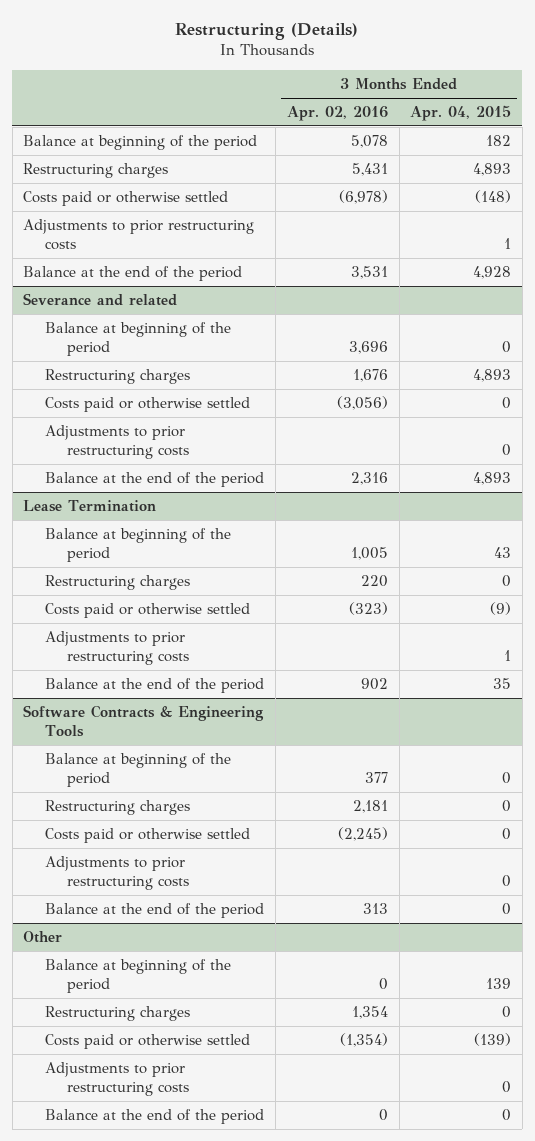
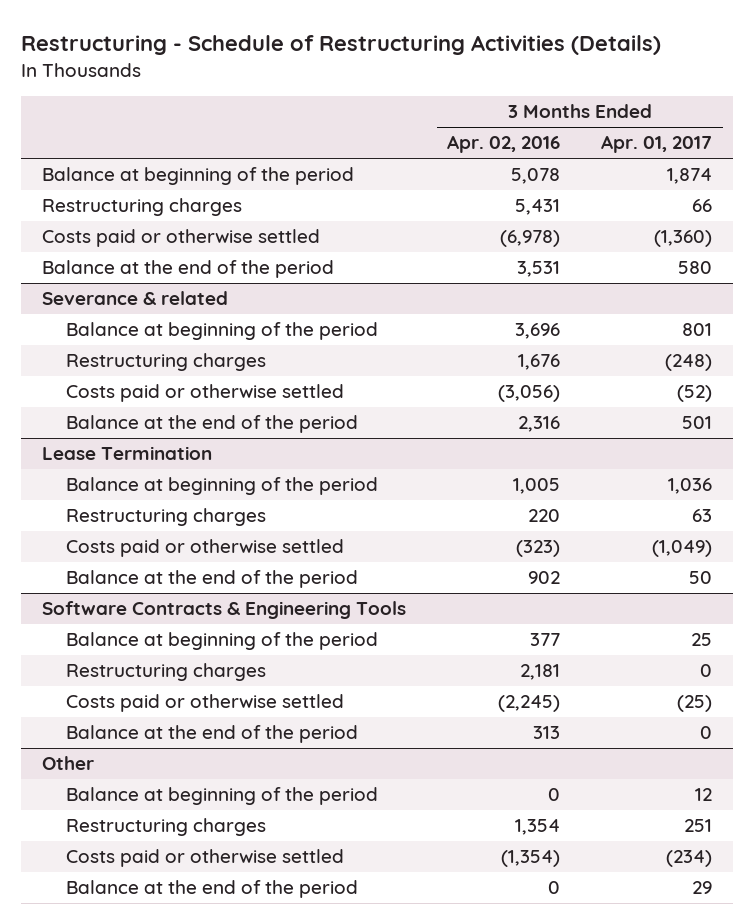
- Restructuring (Details)
+ Restructuring - Schedule of Restructuring Activities (Details)
- | 3 Months Ended Apr. 02, 2016 | 3 Months Ended Apr. 04, 2015
+ | 3 Months Ended Apr. 02, 2016 | 3 Months Ended Apr. 01, 2017
- Adjustments to prior restructuring costs | | 1
- Severance and related
+ Severance & related
- Adjustments to prior restructuring costs | | 0
@ Lease Termination
- Adjustments to prior restructuring costs | | 1
@ Software Contracts & Engineering Tools
- Adjustments to prior restructuring costs | | 0
@ Other
- Adjustments to prior restructuring costs | | 0

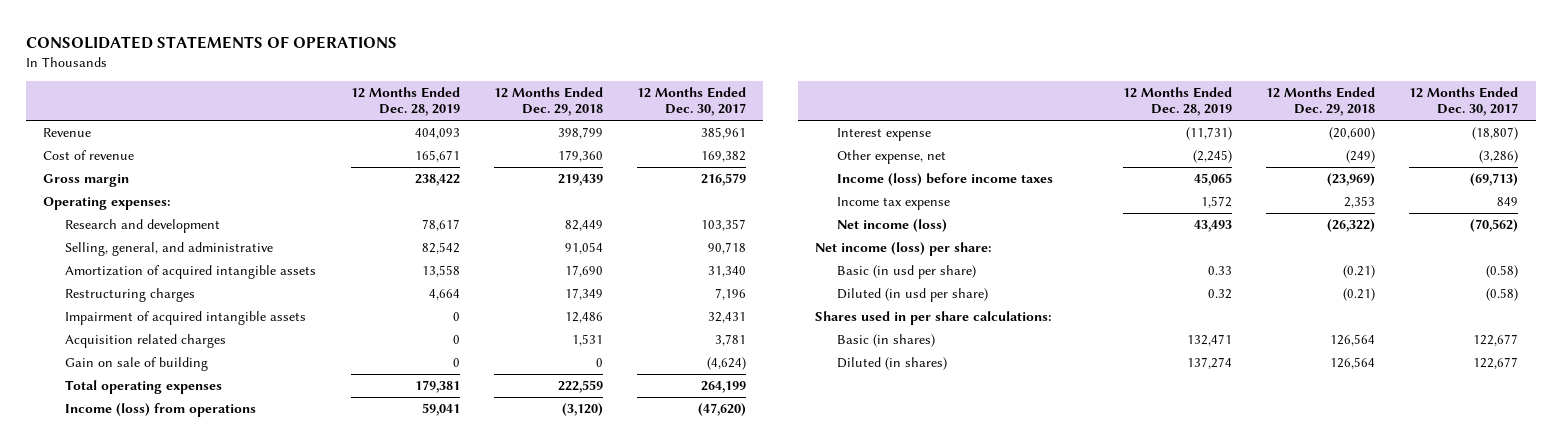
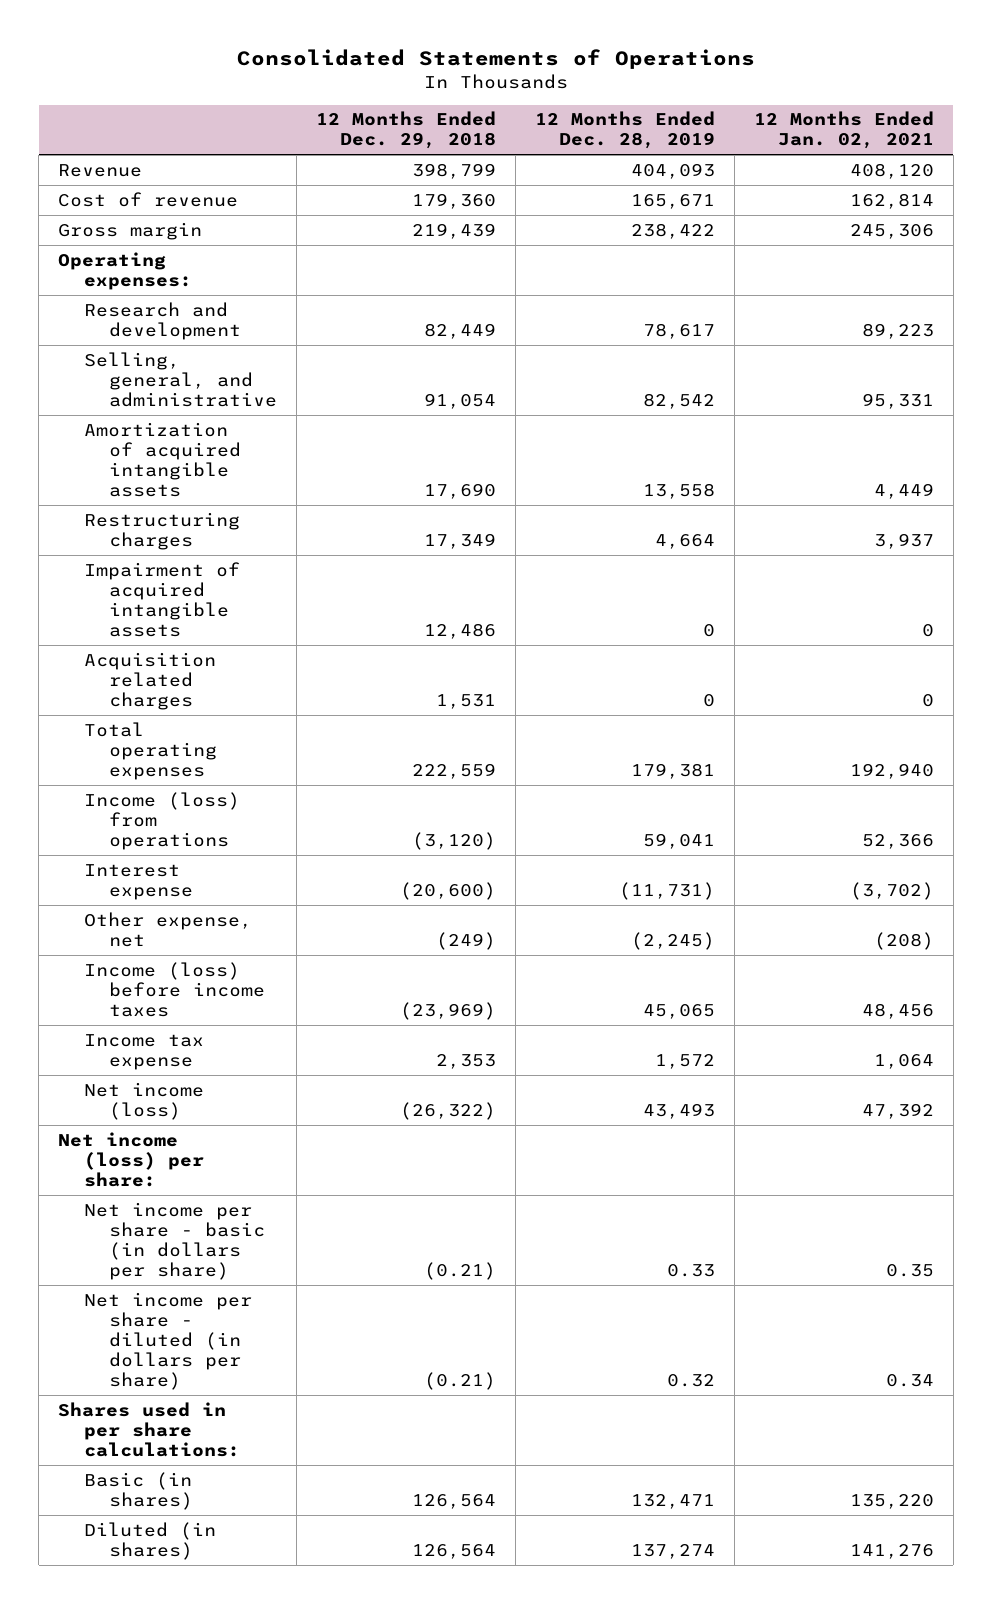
- CONSOLIDATED STATEMENTS OF OPERATIONS
+ Consolidated Statements of Operations
- | 12 Months Ended Dec. 28, 2019 | 12 Months Ended Dec. 29, 2018 | 12 Months Ended Dec. 30, 2017
+ | 12 Months Ended Dec. 29, 2018 | 12 Months Ended Dec. 28, 2019 | 12 Months Ended Jan. 02, 2021
- Gain on sale of building | 0 | 0 | (4,624)
- Basic (in usd per share) | 0.33 | (0.21) | (0.58)
- Diluted (in usd per share) | 0.32 | (0.21) | (0.58)
+ Net income per share - basic (in dollars per share) | (0.21) | 0.33 | 0.35
+ Net income per share - diluted (in dollars per share) | (0.21) | 0.32 | 0.34

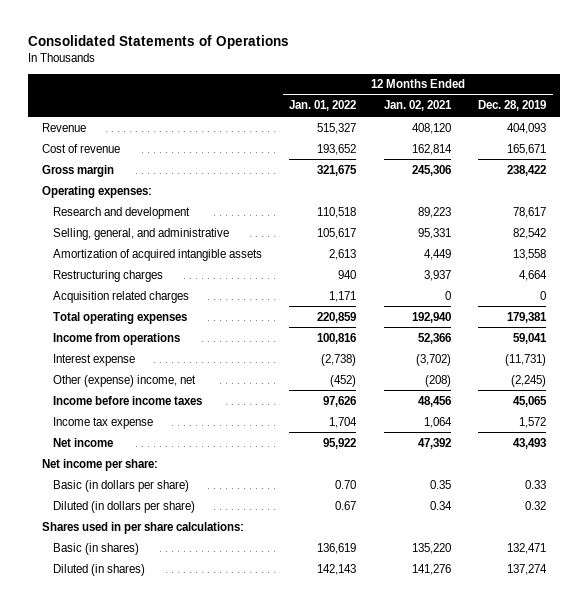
- | 12 Months Ended Dec. 29, 2018 | 12 Months Ended Dec. 28, 2019 | 12 Months Ended Jan. 02, 2021
+ | 12 Months Ended Jan. 01, 2022 | 12 Months Ended Jan. 02, 2021 | 12 Months Ended Dec. 28, 2019
- Impairment of acquired intangible assets | 12,486 | 0 | 0
- Income (loss) from operations | (3,120) | 59,041 | 52,366
+ Income from operations | 100,816 | 52,366 | 59,041
- Other expense, net | (249) | (2,245) | (208)
- Income (loss) before income taxes | (23,969) | 45,065 | 48,456
+ Other (expense) income, net | (452) | (208) | (2,245)
+ Income before income taxes | 97,626 | 48,456 | 45,065
- Net income (loss) | (26,322) | 43,493 | 47,392
- Net income (loss) per share:
- Net income per share - basic (in dollars per share) | (0.21) | 0.33 | 0.35
- Net income per share - diluted (in dollars per share) | (0.21) | 0.32 | 0.34
+ Net income | 95,922 | 47,392 | 43,493
+ Net income per share:
+ Basic (in dollars per share) | 0.70 | 0.35 | 0.33
+ Diluted (in dollars per share) | 0.67 | 0.34 | 0.32

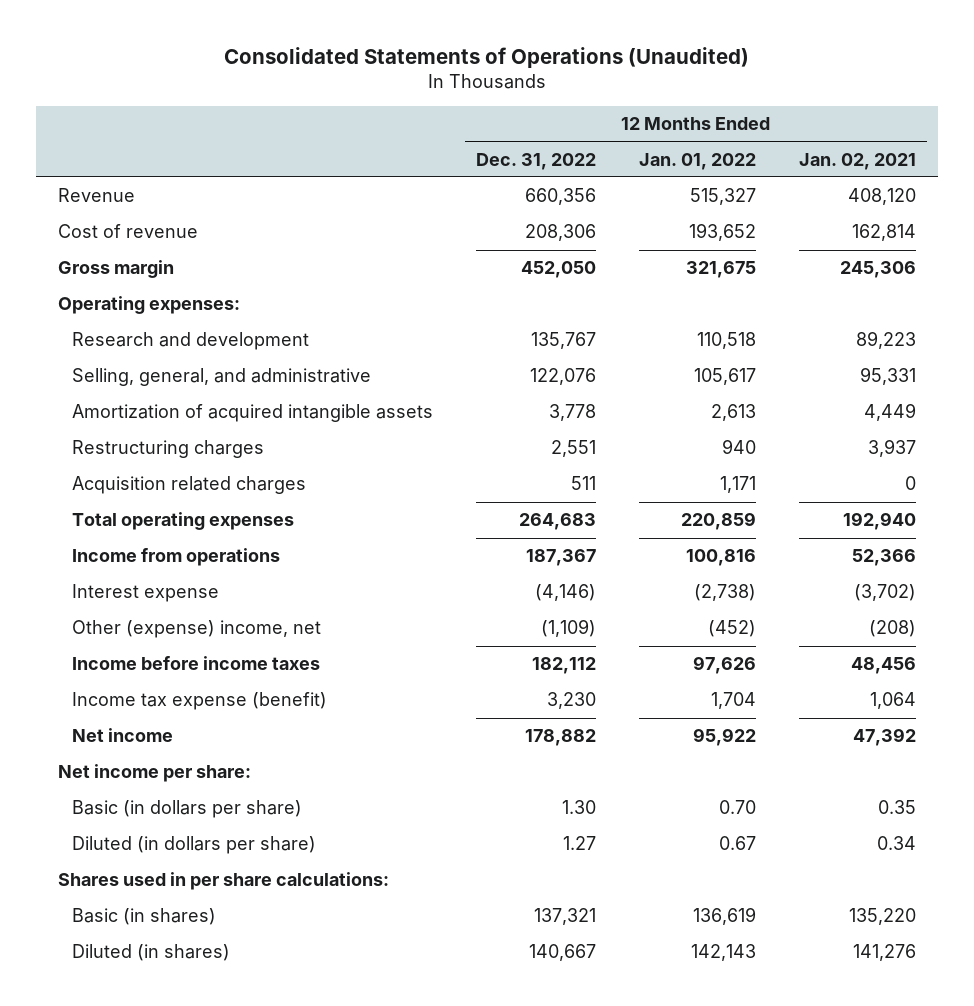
- Consolidated Statements of Operations
+ Consolidated Statements of Operations (Unaudited)
- | 12 Months Ended Jan. 01, 2022 | 12 Months Ended Jan. 02, 2021 | 12 Months Ended Dec. 28, 2019
+ | 12 Months Ended Dec. 31, 2022 | 12 Months Ended Jan. 01, 2022 | 12 Months Ended Jan. 02, 2021
- Income tax expense | 1,704 | 1,064 | 1,572
+ Income tax expense (benefit) | 3,230 | 1,704 | 1,064

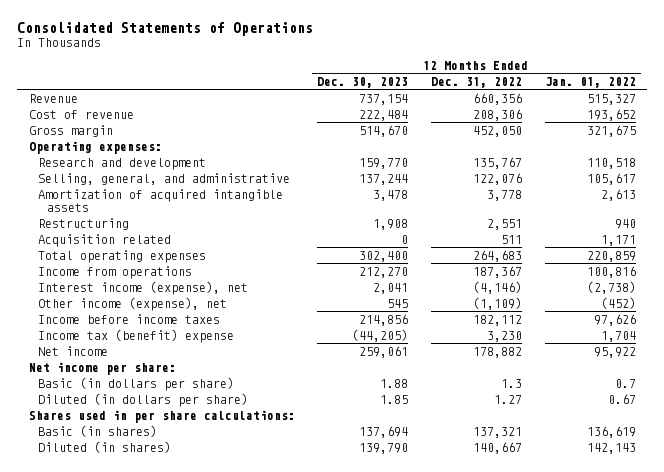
- Consolidated Statements of Operations (Unaudited)
+ Consolidated Statements of Operations
- | 12 Months Ended Dec. 31, 2022 | 12 Months Ended Jan. 01, 2022 | 12 Months Ended Jan. 02, 2021
+ | 12 Months Ended Dec. 30, 2023 | 12 Months Ended Dec. 31, 2022 | 12 Months Ended Jan. 01, 2022
- Restructuring charges | 2,551 | 940 | 3,937
- Acquisition related charges | 511 | 1,171 | 0
+ Restructuring | 1,908 | 2,551 | 940
+ Acquisition related | 0 | 511 | 1,171
- Interest expense | (4,146) | (2,738) | (3,702)
- Other (expense) income, net | (1,109) | (452) | (208)
+ Interest income (expense), net | 2,041 | (4,146) | (2,738)
+ Other income (expense), net | 545 | (1,109) | (452)
- Income tax expense (benefit) | 3,230 | 1,704 | 1,064
+ Income tax (benefit) expense | (44,205) | 3,230 | 1,704
- Basic (in dollars per share) | 1.30 | 0.70 | 0.35
+ Basic (in dollars per share) | 1.88 | 1.3 | 0.7

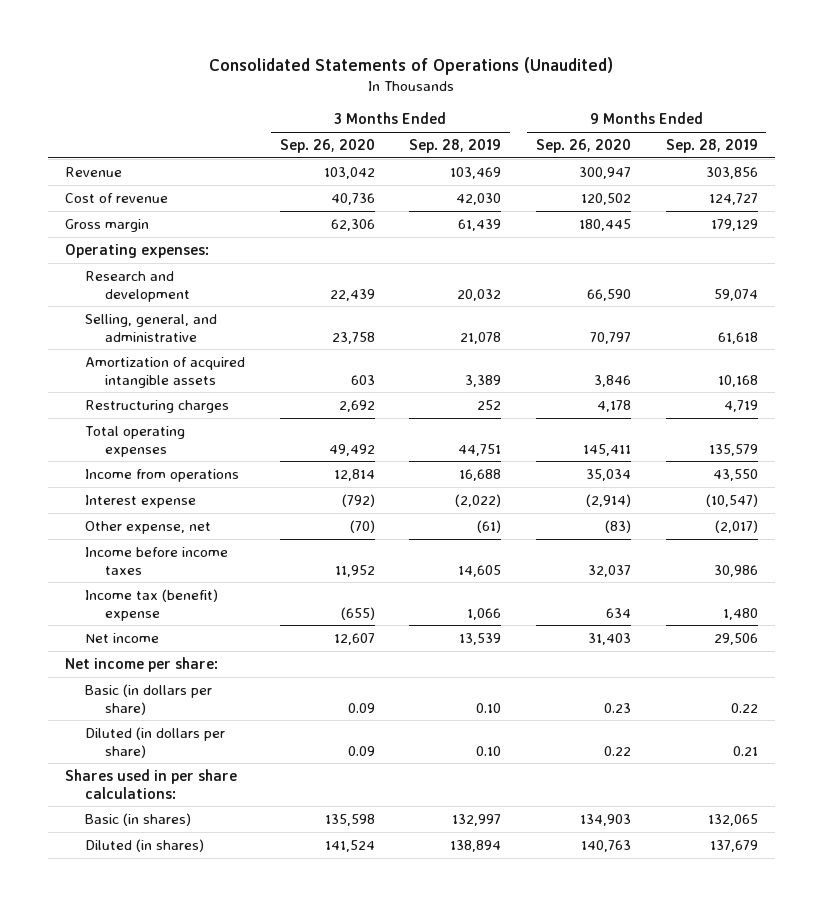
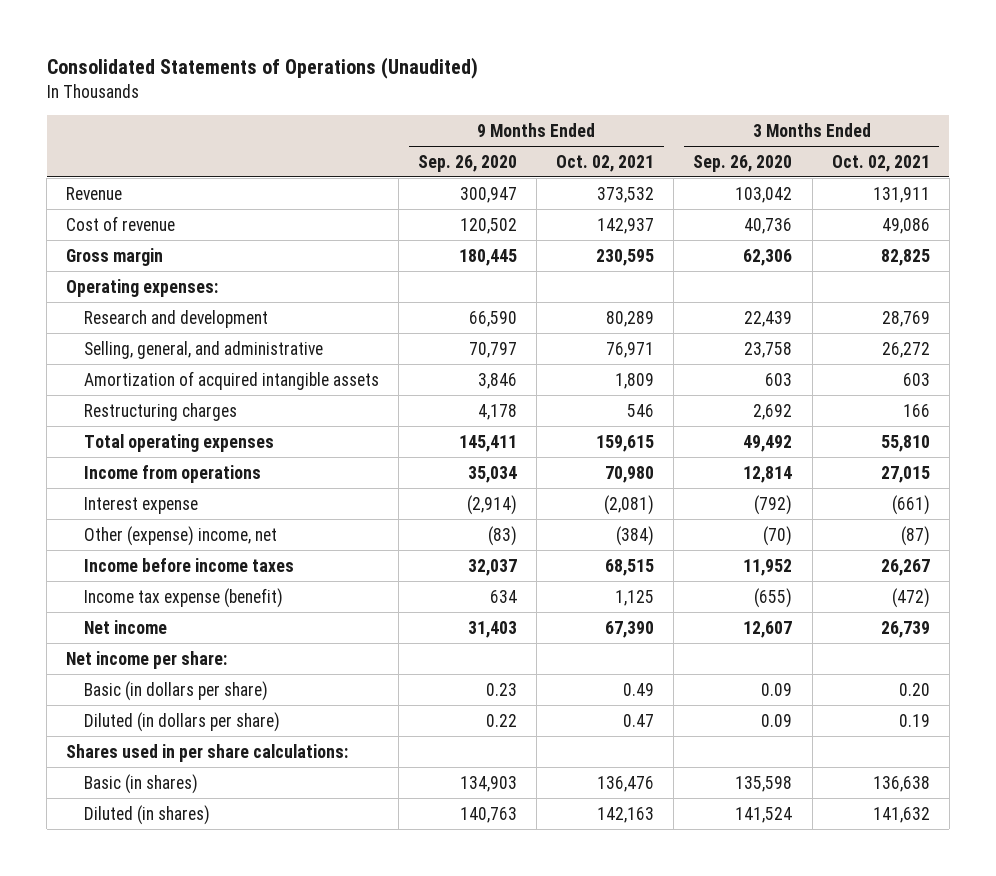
- | 3 Months Ended Sep. 26, 2020 | 3 Months Ended Sep. 28, 2019 | 9 Months Ended Sep. 26, 2020 | 9 Months Ended Sep. 28, 2019
+ | 9 Months Ended Sep. 26, 2020 | 9 Months Ended Oct. 02, 2021 | 3 Months Ended Sep. 26, 2020 | 3 Months Ended Oct. 02, 2021
- Other expense, net | (70) | (61) | (83) | (2,017)
+ Other (expense) income, net | (83) | (384) | (70) | (87)
- Income tax (benefit) expense | (655) | 1,066 | 634 | 1,480
+ Income tax expense (benefit) | 634 | 1,125 | (655) | (472)

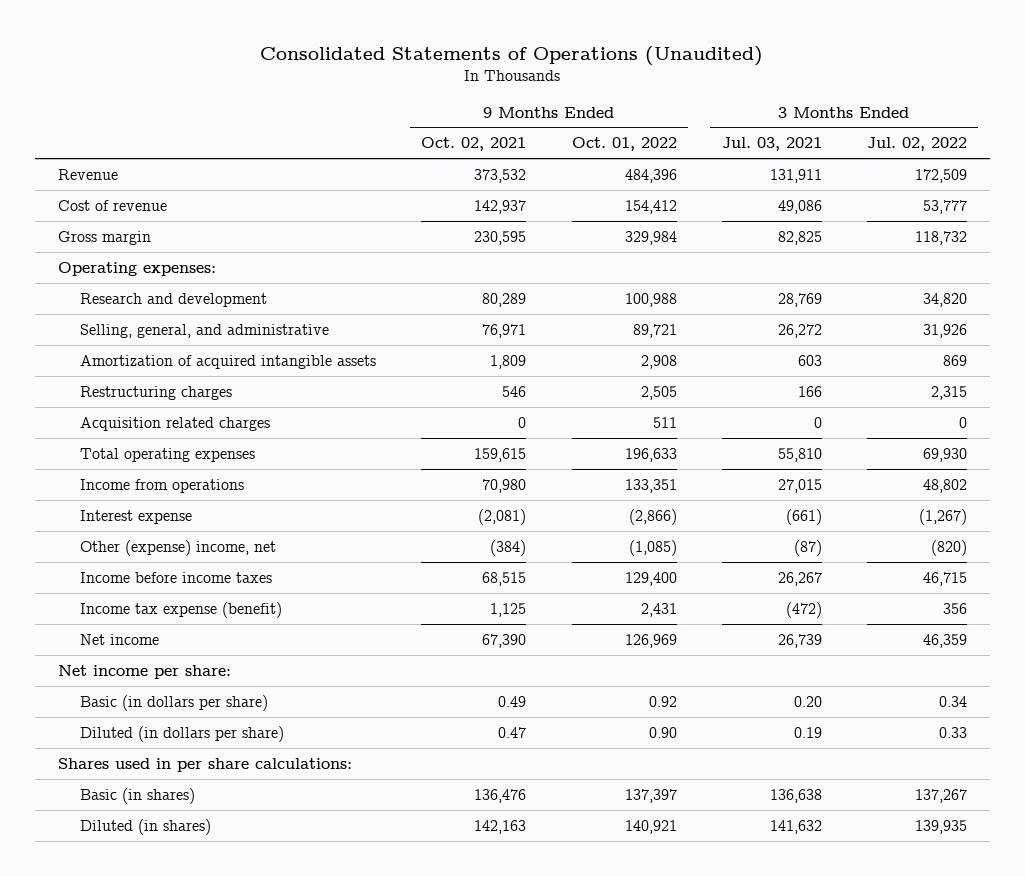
- | 9 Months Ended Sep. 26, 2020 | 9 Months Ended Oct. 02, 2021 | 3 Months Ended Sep. 26, 2020 | 3 Months Ended Oct. 02, 2021
+ | 9 Months Ended Oct. 02, 2021 | 9 Months Ended Oct. 01, 2022 | 3 Months Ended Jul. 03, 2021 | 3 Months Ended Jul. 02, 2022
+ Acquisition related charges | 0 | 511 | 0 | 0

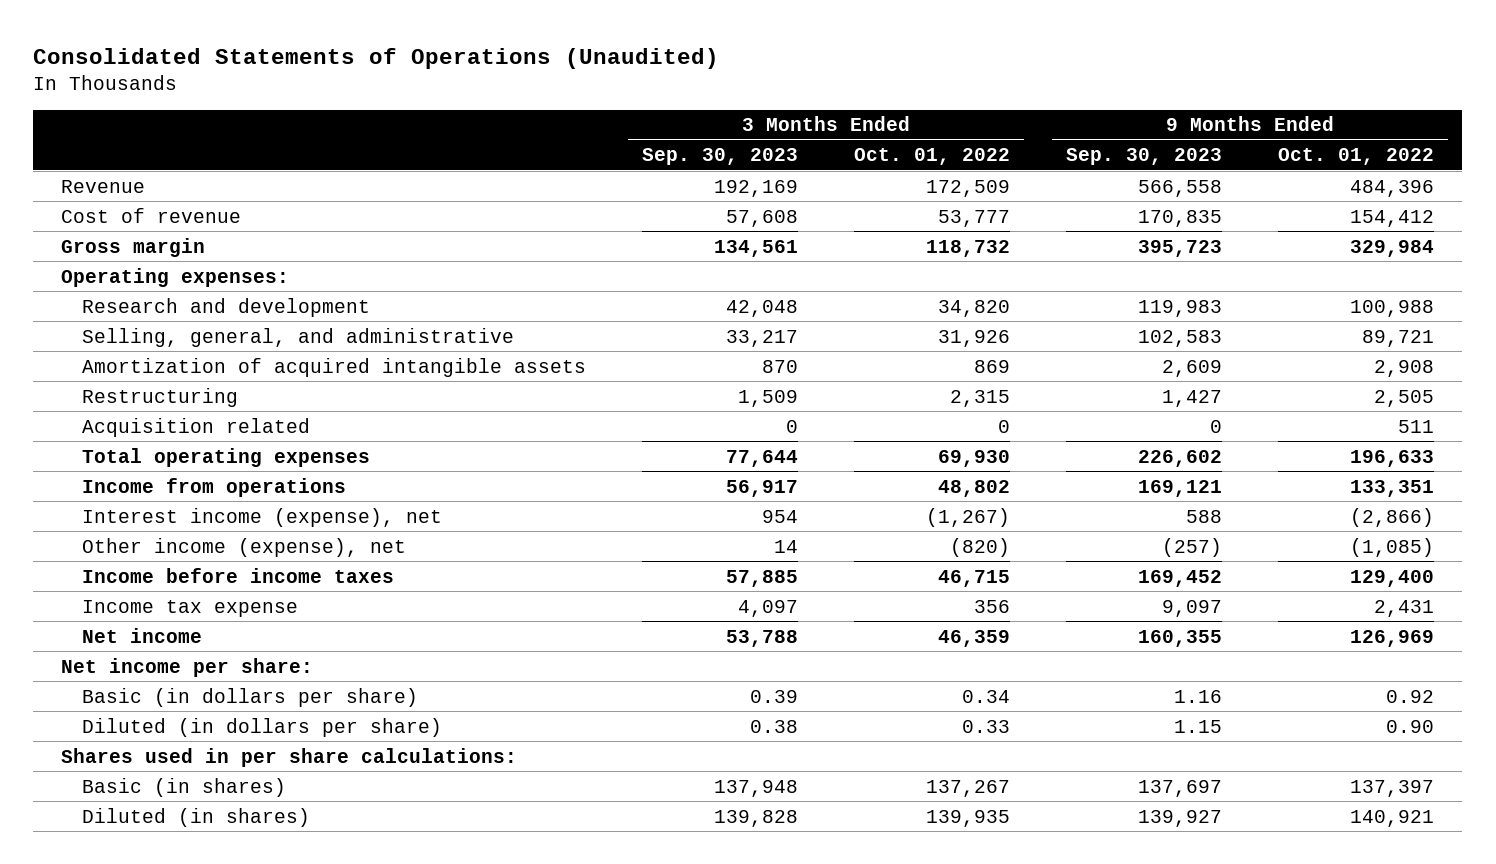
- | 9 Months Ended Oct. 02, 2021 | 9 Months Ended Oct. 01, 2022 | 3 Months Ended Jul. 03, 2021 | 3 Months Ended Jul. 02, 2022
+ | 3 Months Ended Sep. 30, 2023 | 3 Months Ended Oct. 01, 2022 | 9 Months Ended Sep. 30, 2023 | 9 Months Ended Oct. 01, 2022
- Restructuring charges | 546 | 2,505 | 166 | 2,315
- Acquisition related charges | 0 | 511 | 0 | 0
+ Restructuring | 1,509 | 2,315 | 1,427 | 2,505
+ Acquisition related | 0 | 0 | 0 | 511
- Interest expense | (2,081) | (2,866) | (661) | (1,267)
- Other (expense) income, net | (384) | (1,085) | (87) | (820)
+ Interest income (expense), net | 954 | (1,267) | 588 | (2,866)
+ Other income (expense), net | 14 | (820) | (257) | (1,085)
- Income tax expense (benefit) | 1,125 | 2,431 | (472) | 356
+ Income tax expense | 4,097 | 356 | 9,097 | 2,431

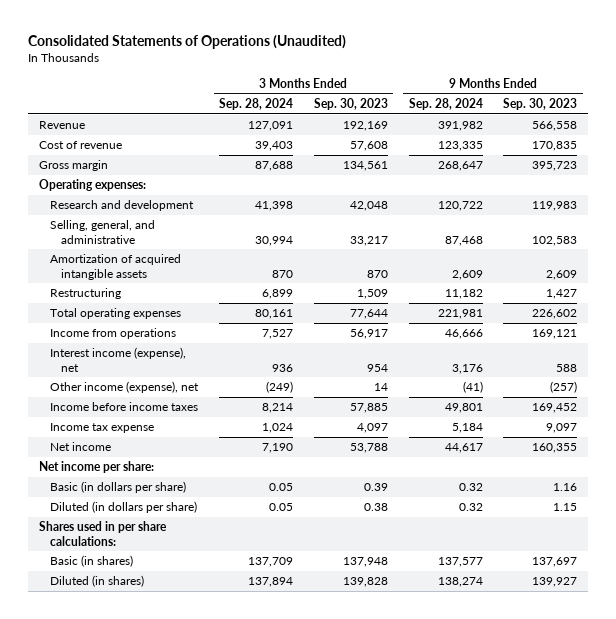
- | 3 Months Ended Sep. 30, 2023 | 3 Months Ended Oct. 01, 2022 | 9 Months Ended Sep. 30, 2023 | 9 Months Ended Oct. 01, 2022
+ | 3 Months Ended Sep. 28, 2024 | 3 Months Ended Sep. 30, 2023 | 9 Months Ended Sep. 28, 2024 | 9 Months Ended Sep. 30, 2023
- Acquisition related | 0 | 0 | 0 | 511

